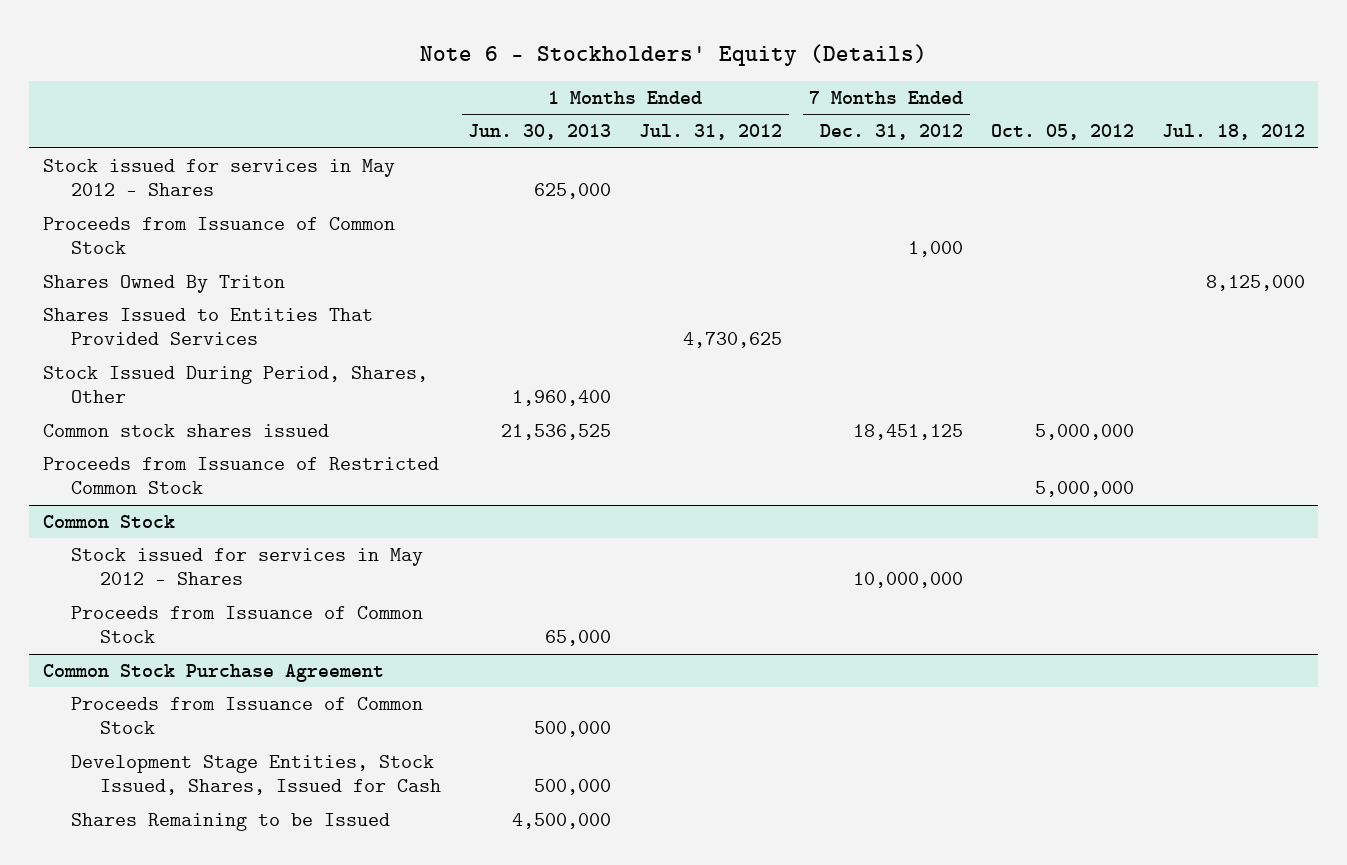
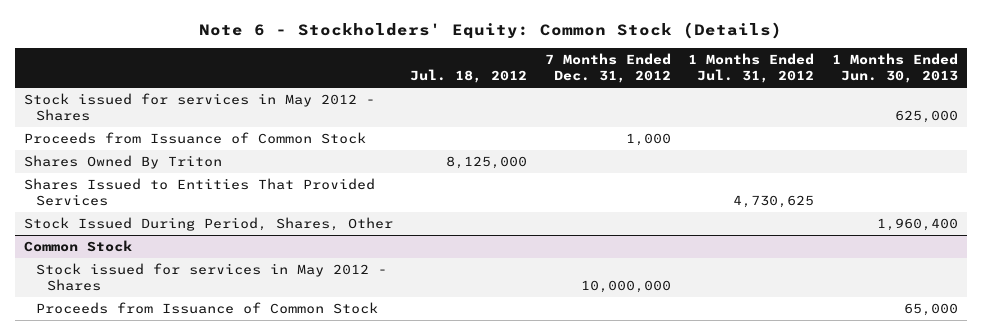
- Note 6 - Stockholders' Equity (Details)
+ Note 6 - Stockholders' Equity: Common Stock (Details)
- | 1 Months Ended Jun. 30, 2013 | 1 Months Ended Jul. 31, 2012 | 7 Months Ended Dec. 31, 2012 | Oct. 05, 2012 | Jul. 18, 2012
+ | Jul. 18, 2012 | 7 Months Ended Dec. 31, 2012 | 1 Months Ended Jul. 31, 2012 | 1 Months Ended Jun. 30, 2013
- Common stock shares issued | 21,536,525 | | 18,451,125 | 5,000,000 |
- Proceeds from Issuance of Restricted Common Stock | | | | 5,000,000 |
- Common Stock Purchase Agreement
- Proceeds from Issuance of Common Stock | 500,000 | | | |
- Development Stage Entities, Stock Issued, Shares, Issued for Cash | 500,000 | | | |
- Shares Remaining to be Issued | 4,500,000 | | | |

